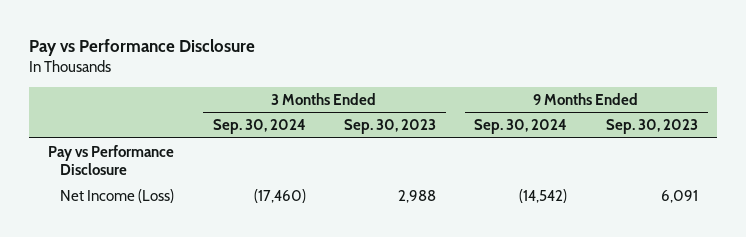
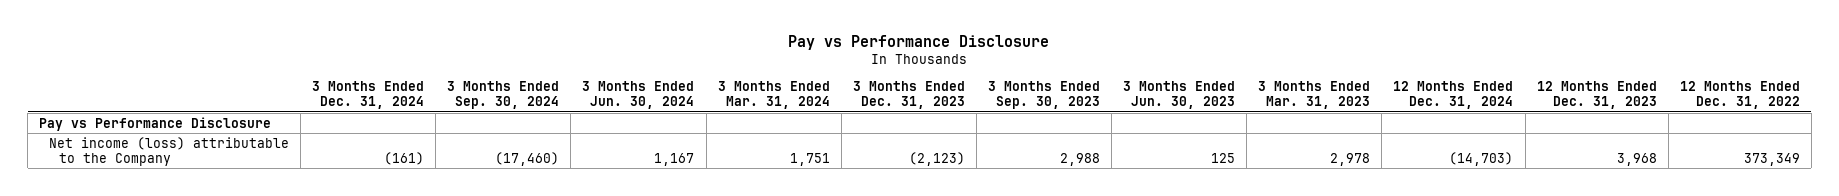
- | 3 Months Ended Sep. 30, 2024 | 3 Months Ended Sep. 30, 2023 | 9 Months Ended Sep. 30, 2024 | 9 Months Ended Sep. 30, 2023
+ | 3 Months Ended Dec. 31, 2024 | 3 Months Ended Sep. 30, 2024 | 3 Months Ended Jun. 30, 2024 | 3 Months Ended Mar. 31, 2024 | 3 Months Ended Dec. 31, 2023 | 3 Months Ended Sep. 30, 2023 | 3 Months Ended Jun. 30, 2023 | 3 Months Ended Mar. 31, 2023 | 12 Months Ended Dec. 31, 2024 | 12 Months Ended Dec. 31, 2023 | 12 Months Ended Dec. 31, 2022
- Net Income (Loss) | (17,460) | 2,988 | (14,542) | 6,091
+ Net income (loss) attributable to the Company | (161) | (17,460) | 1,167 | 1,751 | (2,123) | 2,988 | 125 | 2,978 | (14,703) | 3,968 | 373,349

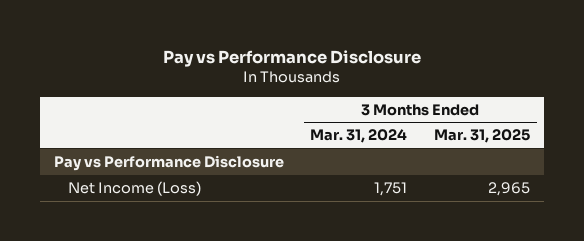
- | 3 Months Ended Dec. 31, 2024 | 3 Months Ended Sep. 30, 2024 | 3 Months Ended Jun. 30, 2024 | 3 Months Ended Mar. 31, 2024 | 3 Months Ended Dec. 31, 2023 | 3 Months Ended Sep. 30, 2023 | 3 Months Ended Jun. 30, 2023 | 3 Months Ended Mar. 31, 2023 | 12 Months Ended Dec. 31, 2024 | 12 Months Ended Dec. 31, 2023 | 12 Months Ended Dec. 31, 2022
+ | 3 Months Ended Mar. 31, 2024 | 3 Months Ended Mar. 31, 2025
- Net income (loss) attributable to the Company | (161) | (17,460) | 1,167 | 1,751 | (2,123) | 2,988 | 125 | 2,978 | (14,703) | 3,968 | 373,349
+ Net Income (Loss) | 1,751 | 2,965

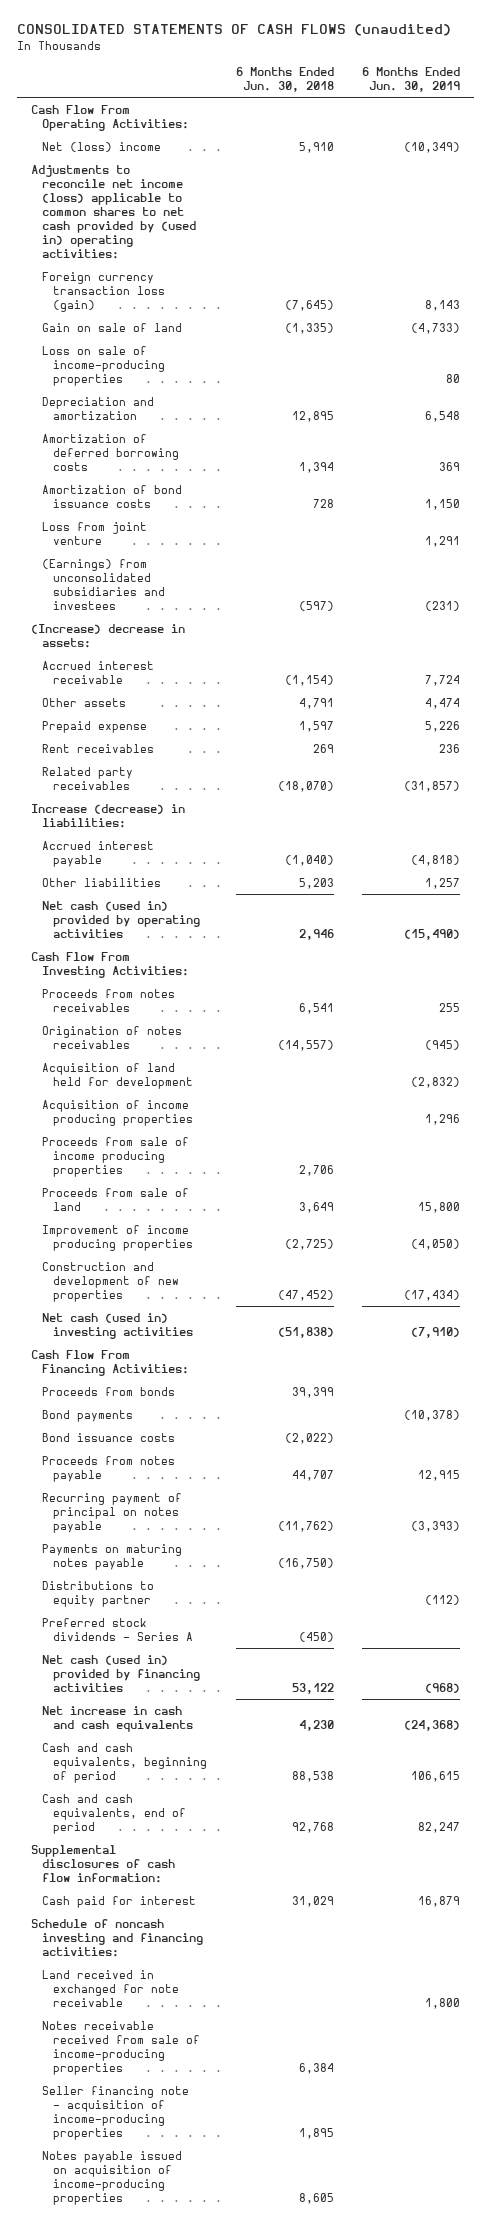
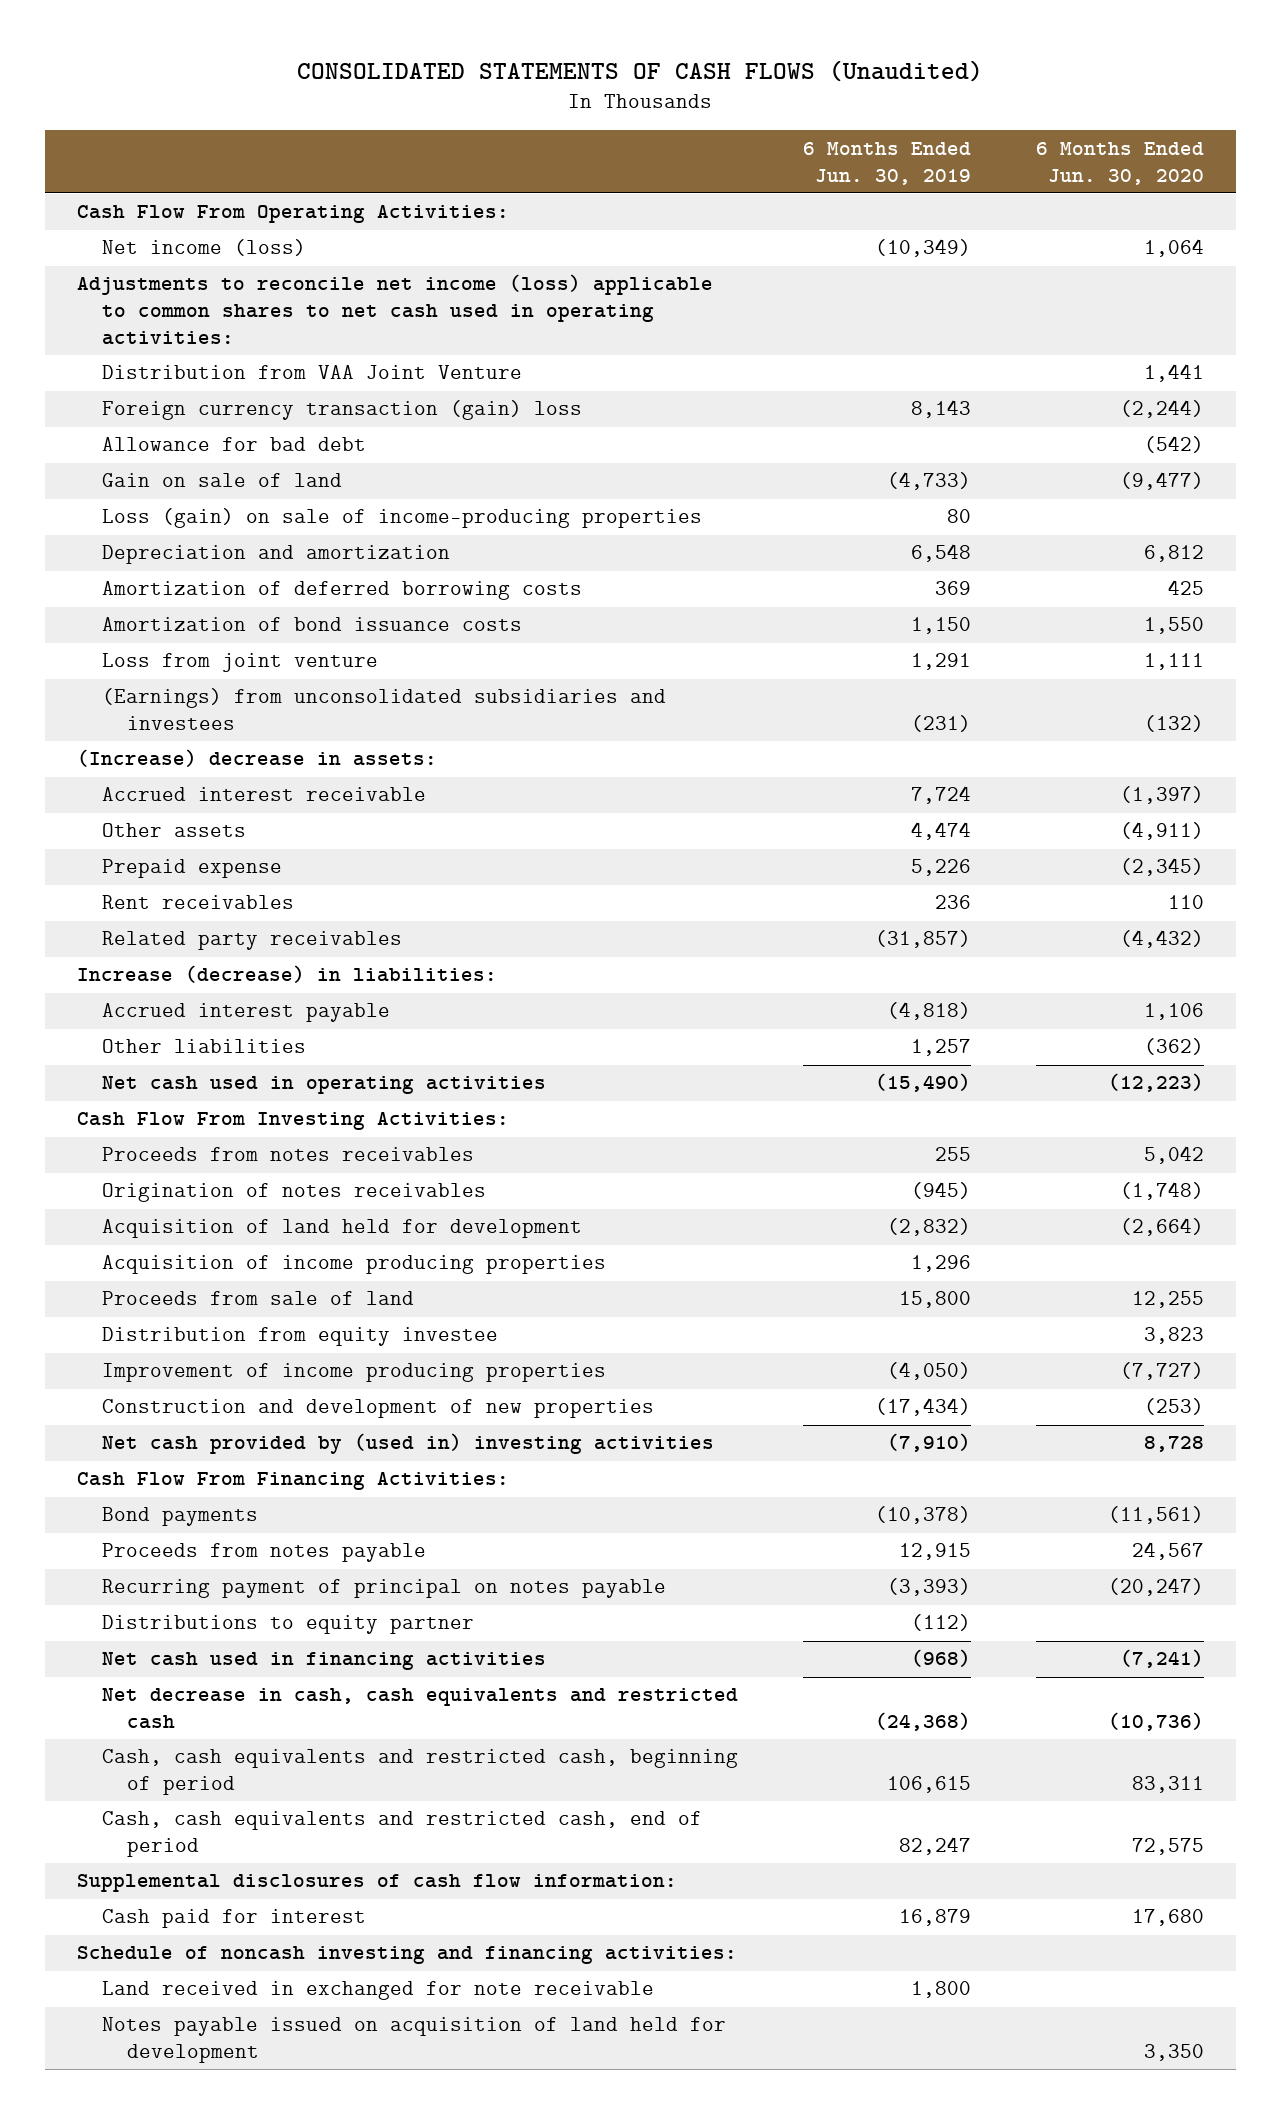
- CONSOLIDATED STATEMENTS OF CASH FLOWS (unaudited)
+ CONSOLIDATED STATEMENTS OF CASH FLOWS (Unaudited)
- | 6 Months Ended Jun. 30, 2018 | 6 Months Ended Jun. 30, 2019
+ | 6 Months Ended Jun. 30, 2019 | 6 Months Ended Jun. 30, 2020
- Net (loss) income | 5,910 | (10,349)
- Adjustments to reconcile net income (loss) applicable to common shares to net cash provided by (used in) operating activities:
- Foreign currency transaction loss (gain) | (7,645) | 8,143
+ Net income (loss) | (10,349) | 1,064
+ Adjustments to reconcile net income (loss) applicable to common shares to net cash used in operating activities:
+ Distribution from VAA Joint Venture | | 1,441
+ Foreign currency transaction (gain) loss | 8,143 | (2,244)
+ Allowance for bad debt | | (542)
- Loss on sale of income-producing properties | | 80
+ Loss (gain) on sale of income-producing properties | 80 |
- Net cash (used in) provided by operating activities | 2,946 | (15,490)
+ Net cash used in operating activities | (15,490) | (12,223)
- Proceeds from sale of income producing properties | 2,706 |
+ Distribution from equity investee | | 3,823
- Net cash (used in) investing activities | (51,838) | (7,910)
+ Net cash provided by (used in) investing activities | (7,910) | 8,728
- Proceeds from bonds | 39,399 |
- Bond issuance costs | (2,022) |
- Payments on maturing notes payable | (16,750) |
- Preferred stock dividends - Series A | (450) |
- Net cash (used in) provided by financing activities | 53,122 | (968)
- Net increase in cash and cash equivalents | 4,230 | (24,368)
- Cash and cash equivalents, beginning of period | 88,538 | 106,615
- Cash and cash equivalents, end of period | 92,768 | 82,247
+ Net cash used in financing activities | (968) | (7,241)
+ Net decrease in cash, cash equivalents and restricted cash | (24,368) | (10,736)
+ Cash, cash equivalents and restricted cash, beginning of period | 106,615 | 83,311
+ Cash, cash equivalents and restricted cash, end of period | 82,247 | 72,575
- Notes receivable received from sale of income-producing properties | 6,384 |
- Seller financing note - acquisition of income-producing properties | 1,895 |
- Notes payable issued on acquisition of income-producing properties | 8,605 |
+ Notes payable issued on acquisition of land held for development | | 3,350

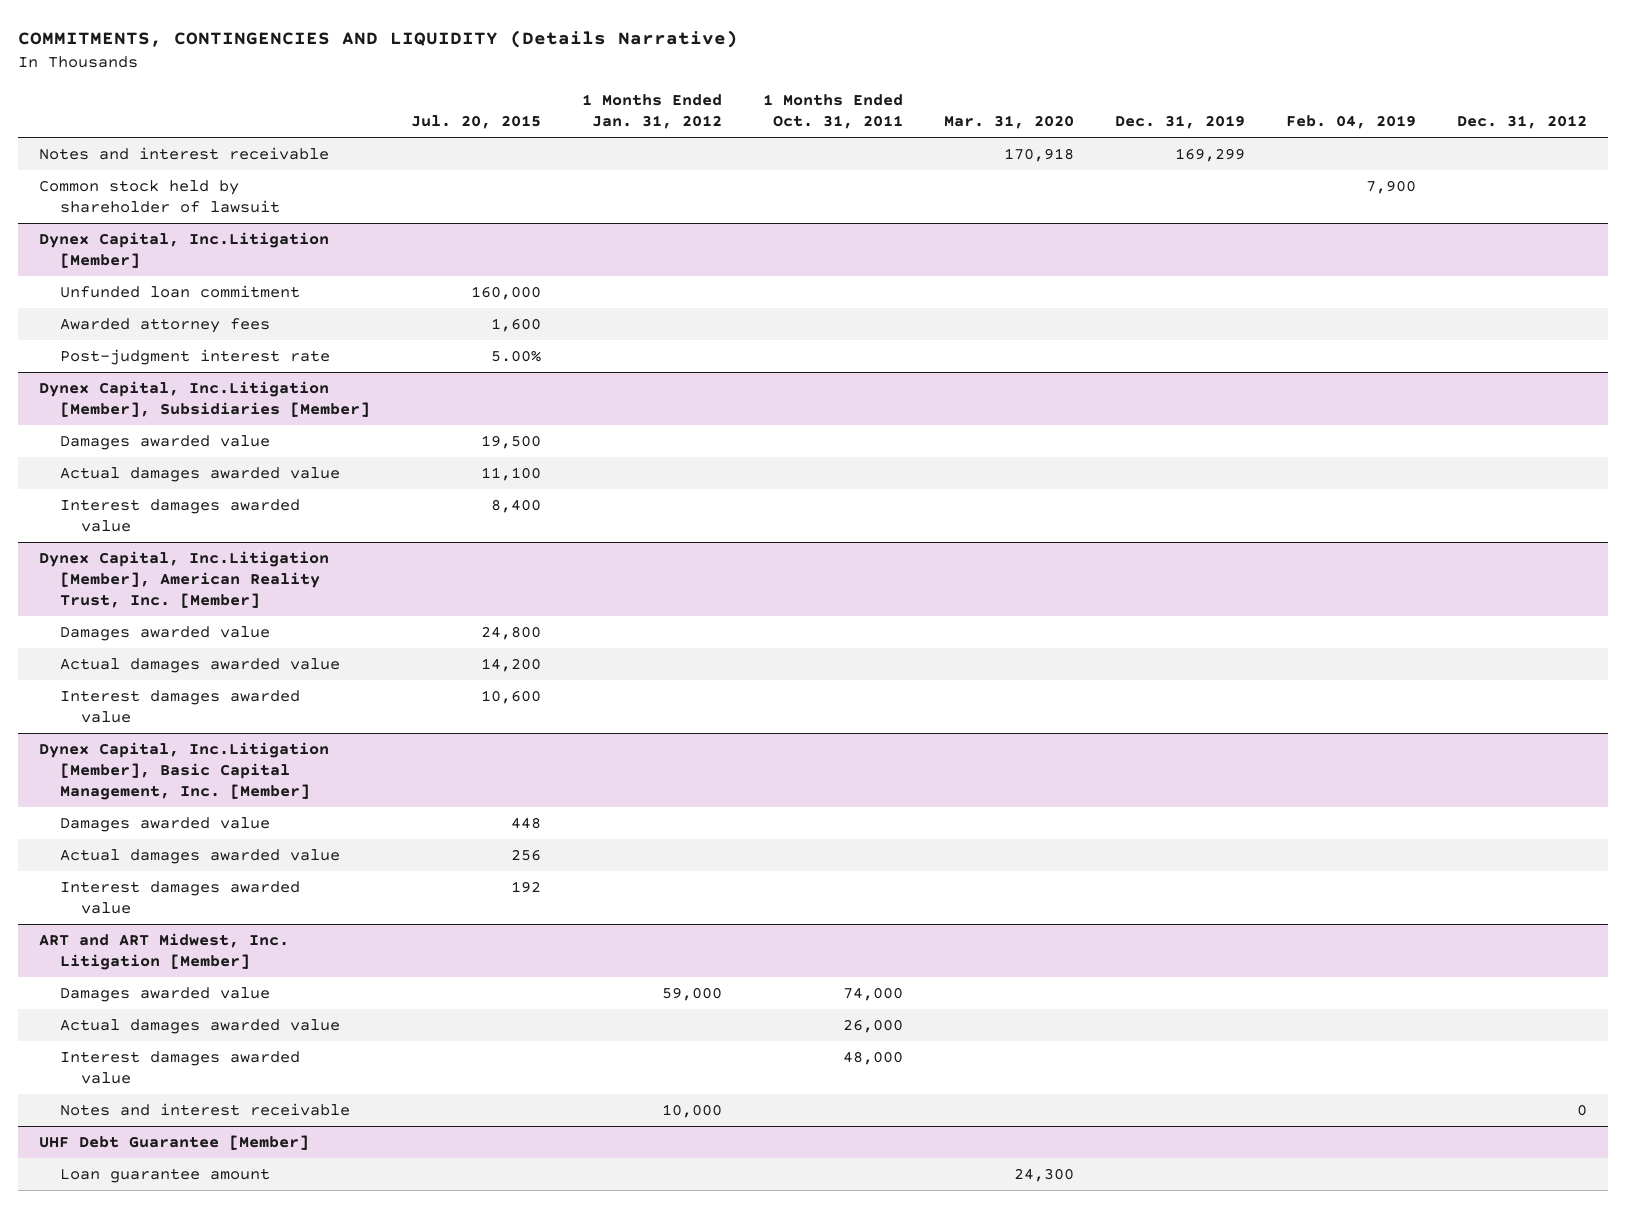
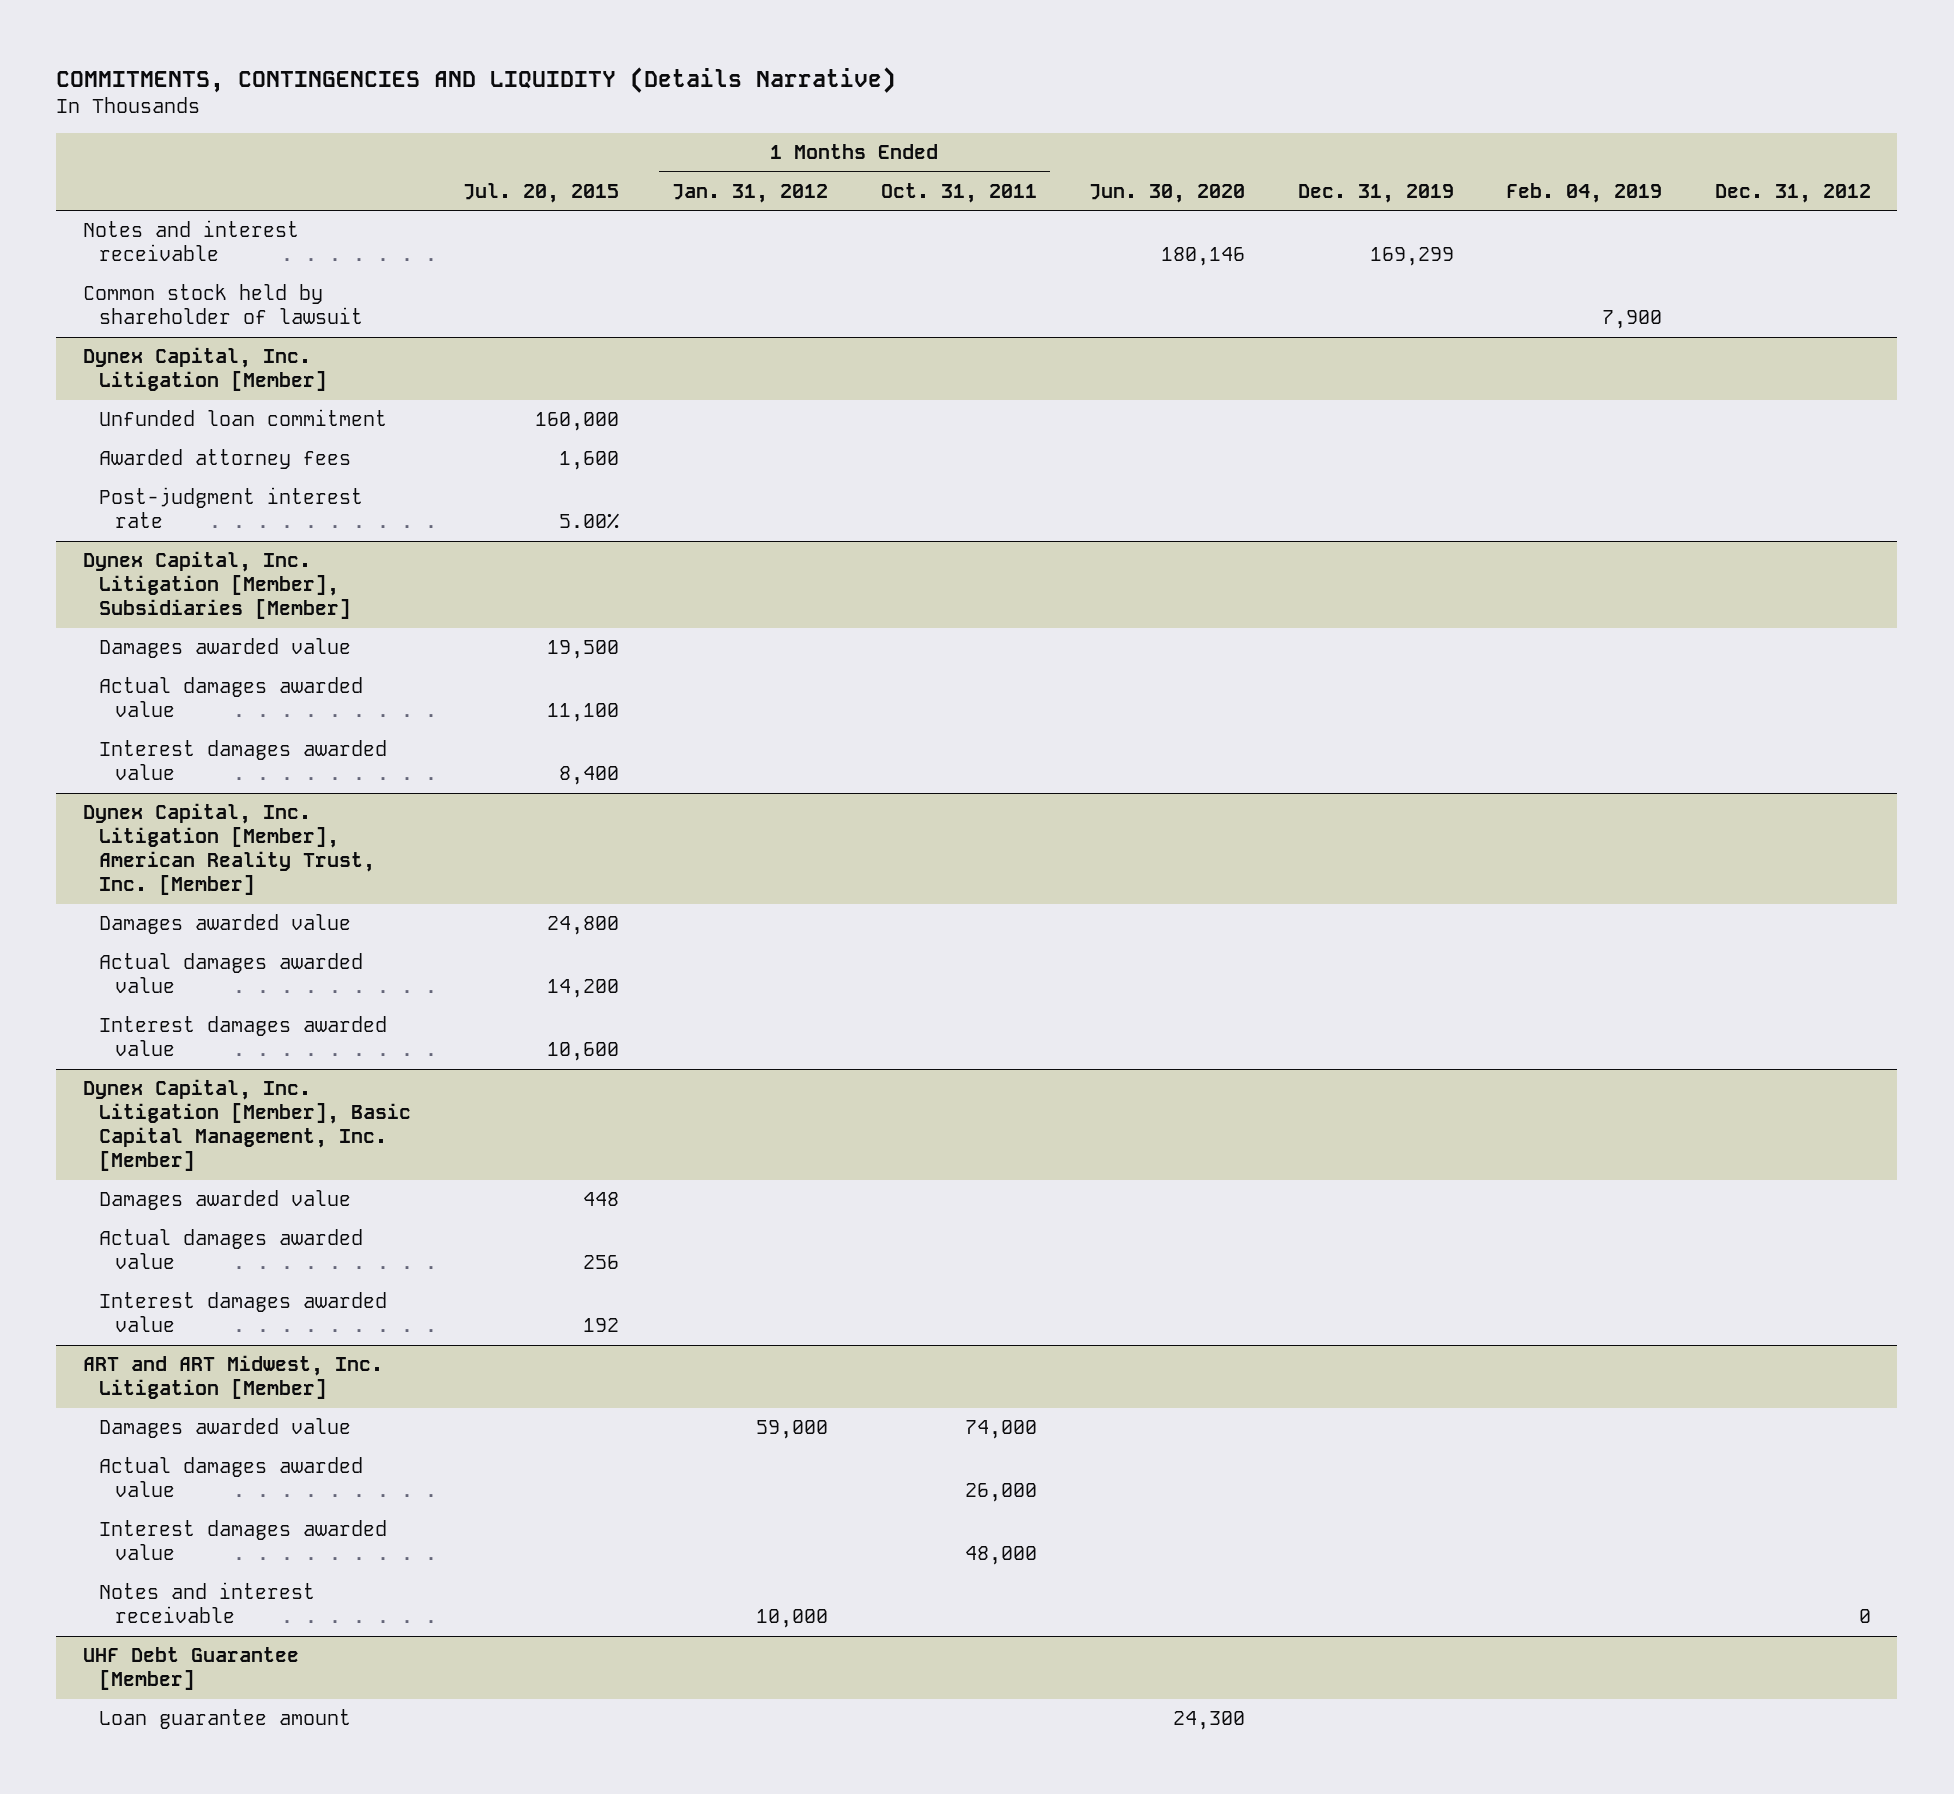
- | Jul. 20, 2015 | 1 Months Ended Jan. 31, 2012 | 1 Months Ended Oct. 31, 2011 | Mar. 31, 2020 | Dec. 31, 2019 | Feb. 04, 2019 | Dec. 31, 2012
+ | Jul. 20, 2015 | 1 Months Ended Jan. 31, 2012 | 1 Months Ended Oct. 31, 2011 | Jun. 30, 2020 | Dec. 31, 2019 | Feb. 04, 2019 | Dec. 31, 2012
- Dynex Capital, Inc.Litigation [Member]
+ Dynex Capital, Inc. Litigation [Member]
- Dynex Capital, Inc.Litigation [Member], Subsidiaries [Member]
+ Dynex Capital, Inc. Litigation [Member], Subsidiaries [Member]
- Dynex Capital, Inc.Litigation [Member], American Reality Trust, Inc. [Member]
+ Dynex Capital, Inc. Litigation [Member], American Reality Trust, Inc. [Member]
- Dynex Capital, Inc.Litigation [Member], Basic Capital Management, Inc. [Member]
+ Dynex Capital, Inc. Litigation [Member], Basic Capital Management, Inc. [Member]

